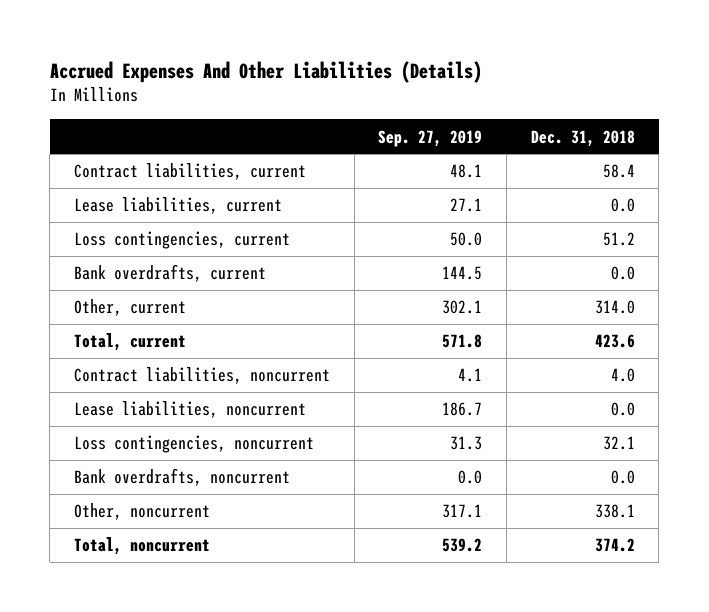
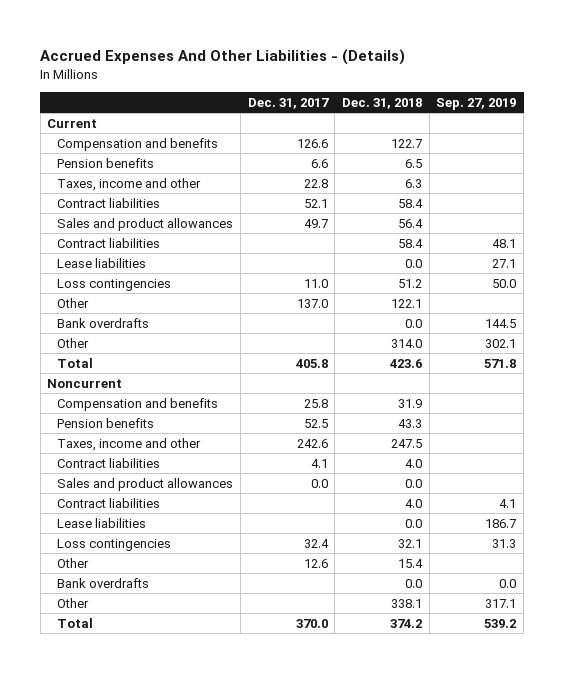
- Accrued Expenses And Other Liabilities (Details)
+ Accrued Expenses And Other Liabilities - (Details)
- | Sep. 27, 2019 | Dec. 31, 2018
+ | Dec. 31, 2017 | Dec. 31, 2018 | Sep. 27, 2019
- Contract liabilities, current | 48.1 | 58.4
- Lease liabilities, current | 27.1 | 0.0
- Loss contingencies, current | 50.0 | 51.2
- Bank overdrafts, current | 144.5 | 0.0
- Other, current | 302.1 | 314.0
- Total, current | 571.8 | 423.6
- Contract liabilities, noncurrent | 4.1 | 4.0
- Lease liabilities, noncurrent | 186.7 | 0.0
- Loss contingencies, noncurrent | 31.3 | 32.1
- Bank overdrafts, noncurrent | 0.0 | 0.0
- Other, noncurrent | 317.1 | 338.1
- Total, noncurrent | 539.2 | 374.2
+ Current
+ Compensation and benefits | 126.6 | 122.7 |
+ Pension benefits | 6.6 | 6.5 |
+ Taxes, income and other | 22.8 | 6.3 |
+ Contract liabilities | 52.1 | 58.4 |
+ Sales and product allowances | 49.7 | 56.4 |
+ Contract liabilities | | 58.4 | 48.1
+ Lease liabilities | | 0.0 | 27.1
+ Loss contingencies | 11.0 | 51.2 | 50.0
+ Other | 137.0 | 122.1 |
+ Bank overdrafts | | 0.0 | 144.5
+ Other | | 314.0 | 302.1
+ Total | 405.8 | 423.6 | 571.8
+ Noncurrent
+ Compensation and benefits | 25.8 | 31.9 |
+ Pension benefits | 52.5 | 43.3 |
+ Taxes, income and other | 242.6 | 247.5 |
+ Contract liabilities | 4.1 | 4.0 |
+ Sales and product allowances | 0.0 | 0.0 |
+ Contract liabilities | | 4.0 | 4.1
+ Lease liabilities | | 0.0 | 186.7
+ Loss contingencies | 32.4 | 32.1 | 31.3
+ Other | 12.6 | 15.4 |
+ Bank overdrafts | | 0.0 | 0.0
+ Other | | 338.1 | 317.1
+ Total | 370.0 | 374.2 | 539.2

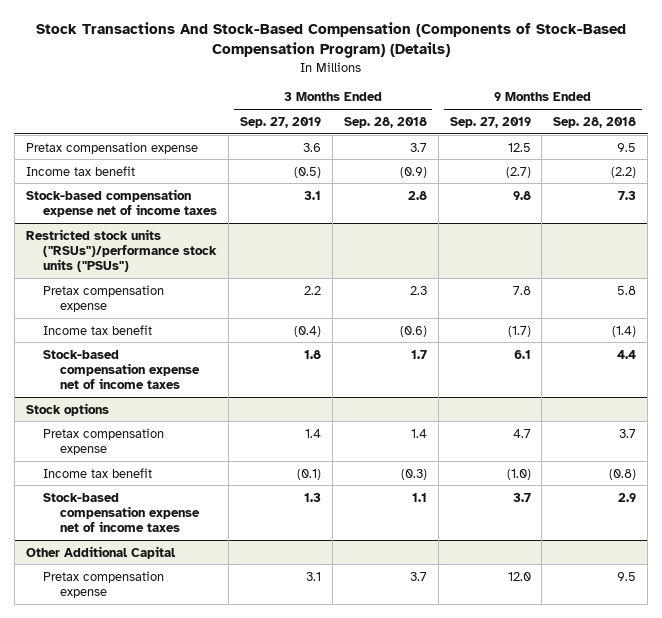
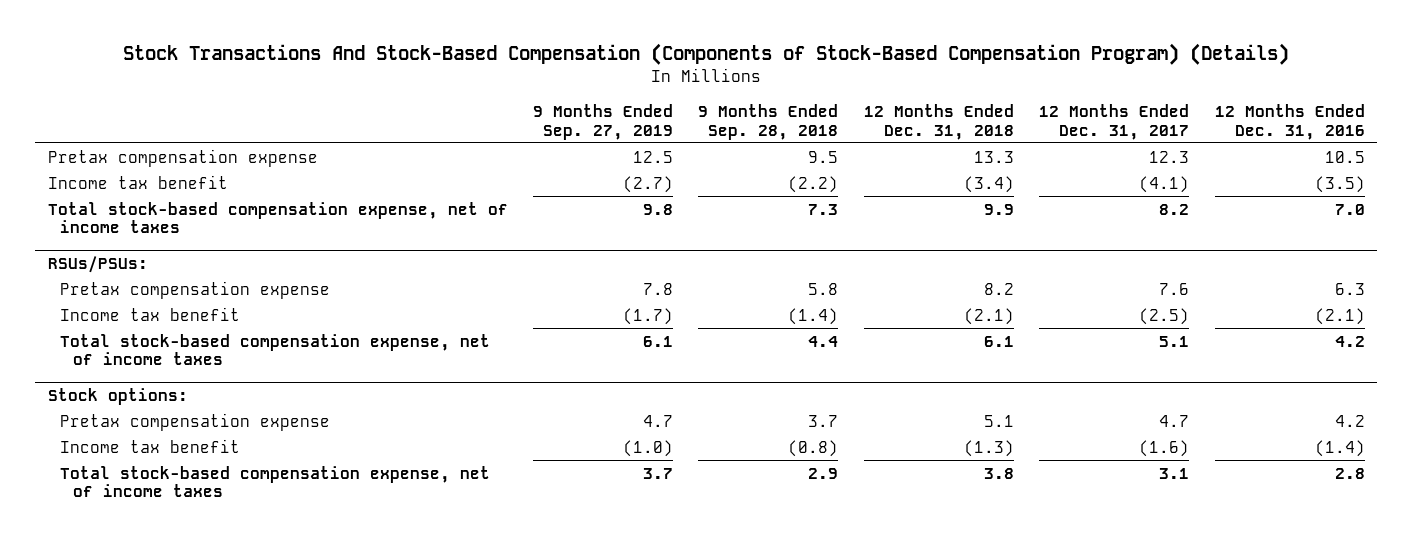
- | 3 Months Ended Sep. 27, 2019 | 3 Months Ended Sep. 28, 2018 | 9 Months Ended Sep. 27, 2019 | 9 Months Ended Sep. 28, 2018
+ | 9 Months Ended Sep. 27, 2019 | 9 Months Ended Sep. 28, 2018 | 12 Months Ended Dec. 31, 2018 | 12 Months Ended Dec. 31, 2017 | 12 Months Ended Dec. 31, 2016
- Stock-based compensation expense net of income taxes | 3.1 | 2.8 | 9.8 | 7.3
- Restricted stock units ("RSUs")/performance stock units ("PSUs")
+ Total stock-based compensation expense, net of income taxes | 9.8 | 7.3 | 9.9 | 8.2 | 7.0
+ RSUs/PSUs:
- Stock-based compensation expense net of income taxes | 1.8 | 1.7 | 6.1 | 4.4
- Stock options
+ Total stock-based compensation expense, net of income taxes | 6.1 | 4.4 | 6.1 | 5.1 | 4.2
+ Stock options:
- Stock-based compensation expense net of income taxes | 1.3 | 1.1 | 3.7 | 2.9
- Other Additional Capital
- Pretax compensation expense | 3.1 | 3.7 | 12.0 | 9.5
+ Total stock-based compensation expense, net of income taxes | 3.7 | 2.9 | 3.8 | 3.1 | 2.8

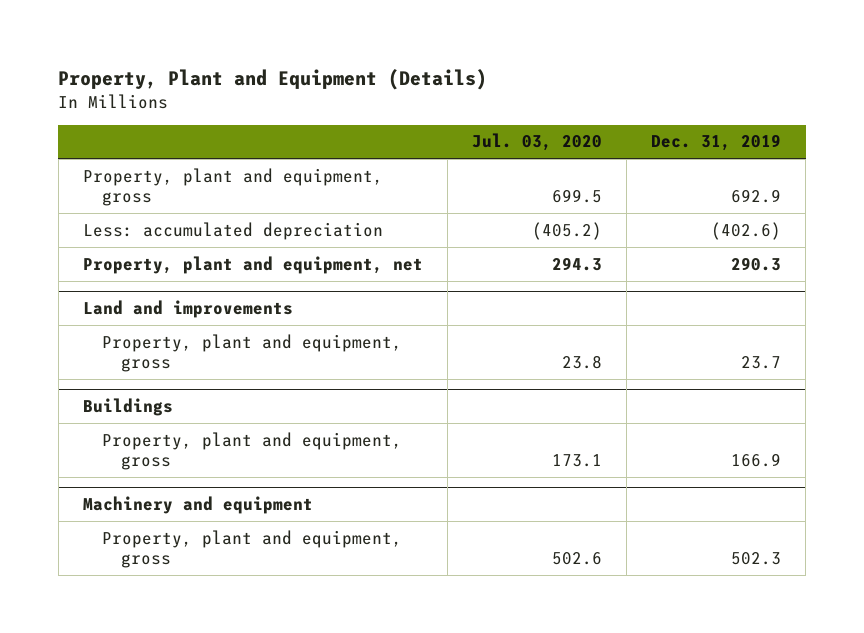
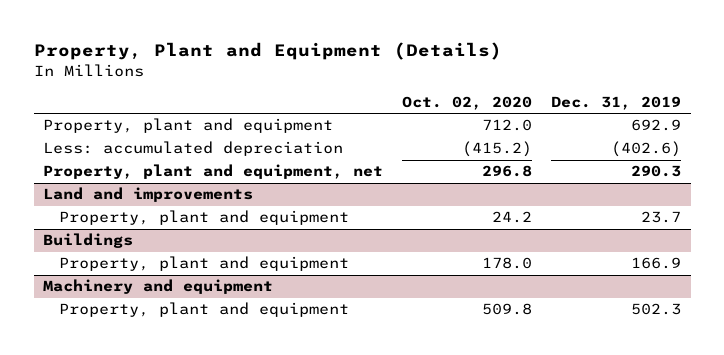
- | Jul. 03, 2020 | Dec. 31, 2019
+ | Oct. 02, 2020 | Dec. 31, 2019
- Property, plant and equipment, gross | 699.5 | 692.9
+ Property, plant and equipment | 712.0 | 692.9
@ Land and improvements
- Property, plant and equipment, gross | 23.8 | 23.7
+ Property, plant and equipment | 24.2 | 23.7
@ Buildings
- Property, plant and equipment, gross | 173.1 | 166.9
+ Property, plant and equipment | 178.0 | 166.9
@ Machinery and equipment
- Property, plant and equipment, gross | 502.6 | 502.3
+ Property, plant and equipment | 509.8 | 502.3

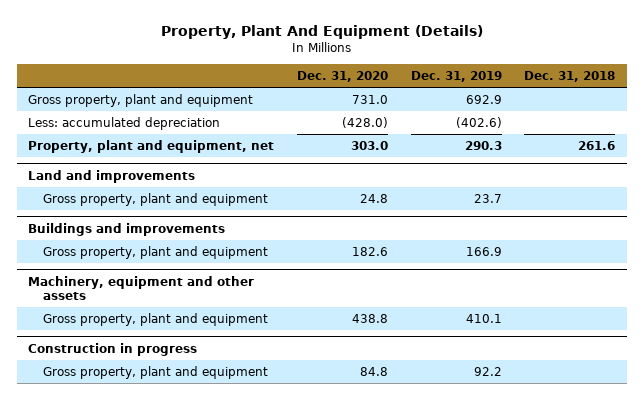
- Property, Plant and Equipment (Details)
+ Property, Plant And Equipment (Details)
- | Oct. 02, 2020 | Dec. 31, 2019
+ | Dec. 31, 2020 | Dec. 31, 2019 | Dec. 31, 2018
- Property, plant and equipment | 712.0 | 692.9
+ Gross property, plant and equipment | 731.0 | 692.9 |
@ Land and improvements
- Property, plant and equipment | 24.2 | 23.7
- Buildings
- Property, plant and equipment | 178.0 | 166.9
- Machinery and equipment
- Property, plant and equipment | 509.8 | 502.3
@ Land and improvements
+ Gross property, plant and equipment | 24.8 | 23.7 |
+ Buildings and improvements
+ Gross property, plant and equipment | 182.6 | 166.9 |
+ Machinery, equipment and other assets
+ Gross property, plant and equipment | 438.8 | 410.1 |
+ Construction in progress
+ Gross property, plant and equipment | 84.8 | 92.2 |

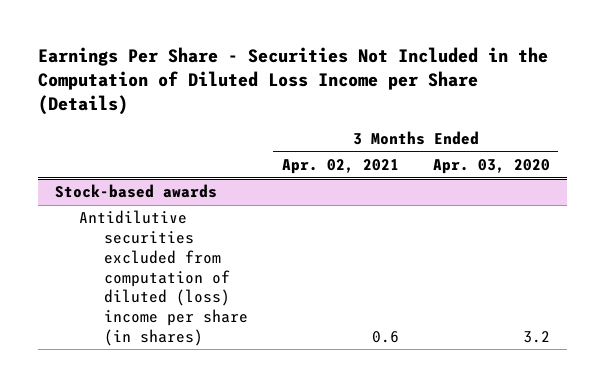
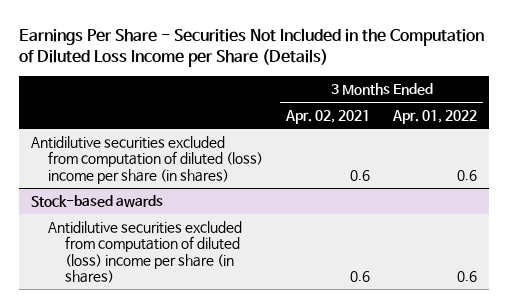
- | 3 Months Ended Apr. 02, 2021 | 3 Months Ended Apr. 03, 2020
+ | 3 Months Ended Apr. 02, 2021 | 3 Months Ended Apr. 01, 2022
+ Antidilutive securities excluded from computation of diluted (loss) income per share (in shares) | 0.6 | 0.6

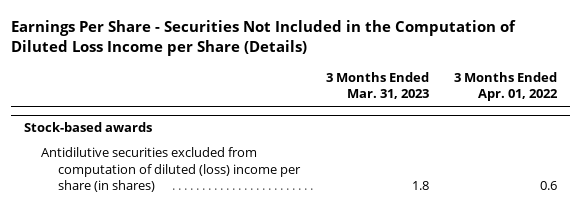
- | 3 Months Ended Apr. 02, 2021 | 3 Months Ended Apr. 01, 2022
+ | 3 Months Ended Mar. 31, 2023 | 3 Months Ended Apr. 01, 2022
- Antidilutive securities excluded from computation of diluted (loss) income per share (in shares) | 0.6 | 0.6

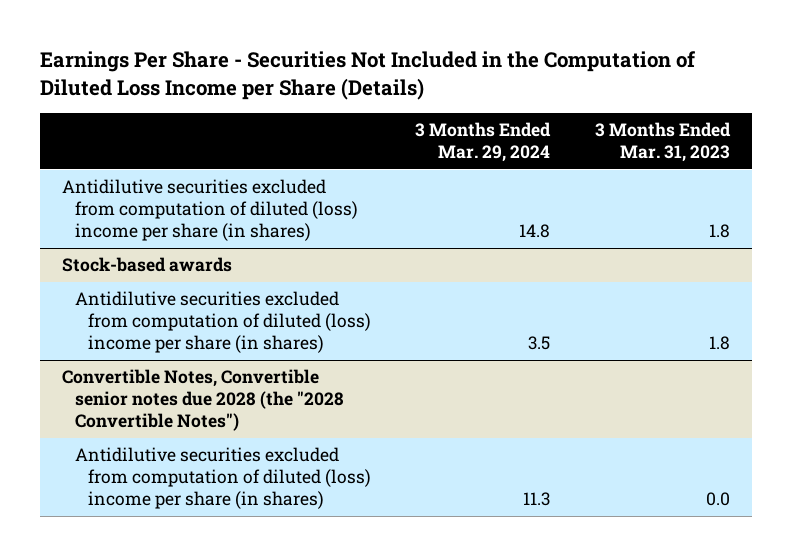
- | 3 Months Ended Mar. 31, 2023 | 3 Months Ended Apr. 01, 2022
+ | 3 Months Ended Mar. 29, 2024 | 3 Months Ended Mar. 31, 2023
+ Antidilutive securities excluded from computation of diluted (loss) income per share (in shares) | 14.8 | 1.8
+ Convertible Notes, Convertible senior notes due 2028 (the "2028 Convertible Notes")
+ Antidilutive securities excluded from computation of diluted (loss) income per share (in shares) | 11.3 | 0.0

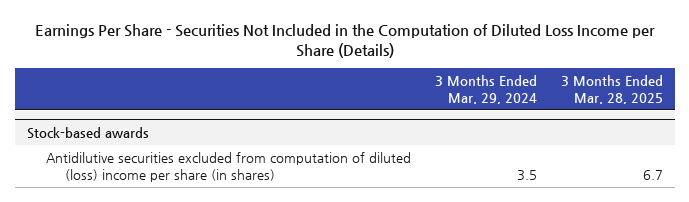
- | 3 Months Ended Mar. 29, 2024 | 3 Months Ended Mar. 31, 2023
+ | 3 Months Ended Mar. 29, 2024 | 3 Months Ended Mar. 28, 2025
- Antidilutive securities excluded from computation of diluted (loss) income per share (in shares) | 14.8 | 1.8
- Convertible Notes, Convertible senior notes due 2028 (the "2028 Convertible Notes")
- Antidilutive securities excluded from computation of diluted (loss) income per share (in shares) | 11.3 | 0.0

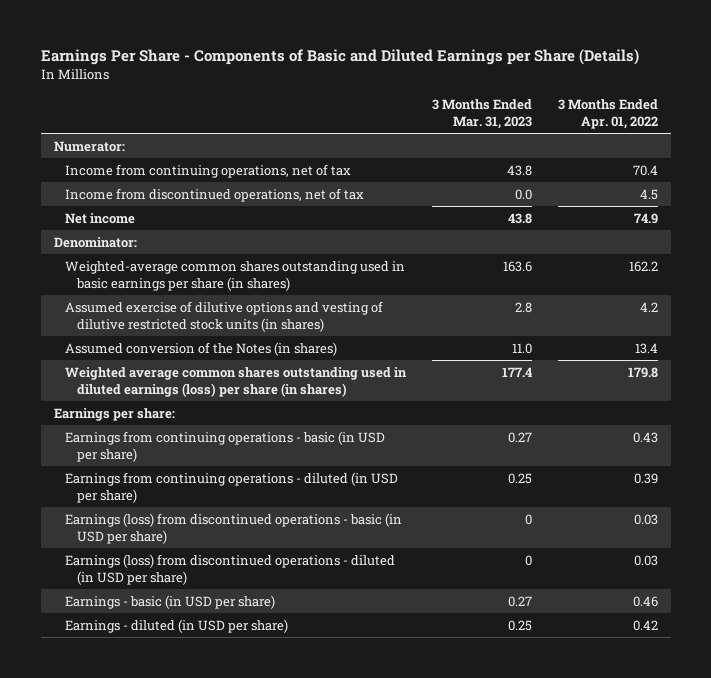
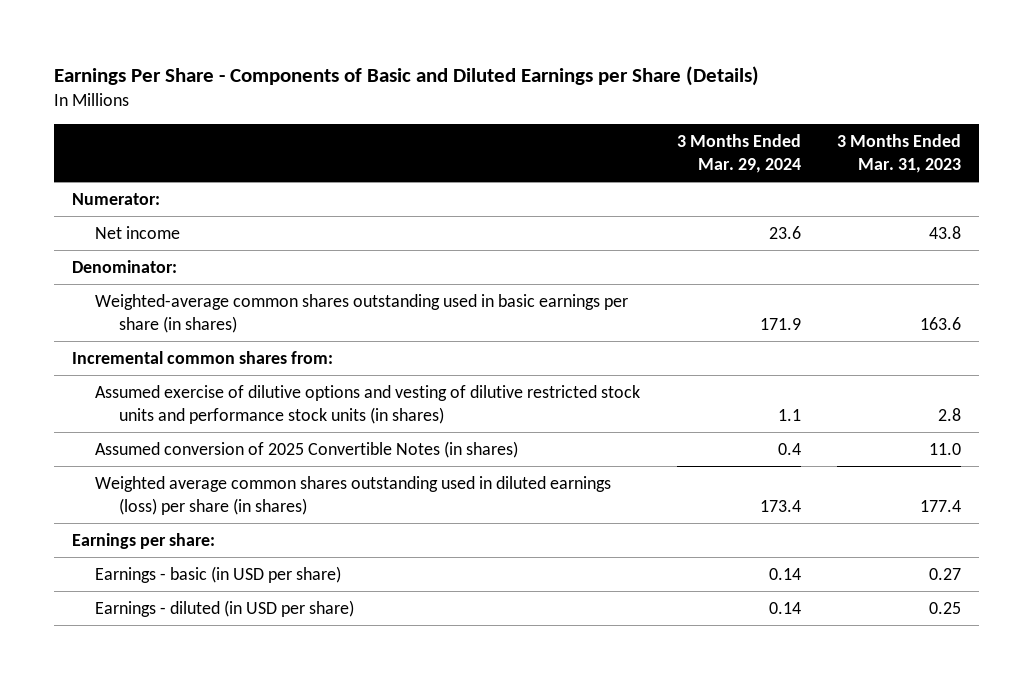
- | 3 Months Ended Mar. 31, 2023 | 3 Months Ended Apr. 01, 2022
+ | 3 Months Ended Mar. 29, 2024 | 3 Months Ended Mar. 31, 2023
- Income from continuing operations, net of tax | 43.8 | 70.4
- Income from discontinued operations, net of tax | 0.0 | 4.5
- Assumed exercise of dilutive options and vesting of dilutive restricted stock units (in shares) | 2.8 | 4.2
- Assumed conversion of the Notes (in shares) | 11.0 | 13.4
+ Incremental common shares from:
+ Assumed exercise of dilutive options and vesting of dilutive restricted stock units and performance stock units (in shares) | 1.1 | 2.8
+ Assumed conversion of 2025 Convertible Notes (in shares) | 0.4 | 11.0
- Earnings from continuing operations - basic (in USD per share) | 0.27 | 0.43
- Earnings from continuing operations - diluted (in USD per share) | 0.25 | 0.39
- Earnings (loss) from discontinued operations - basic (in USD per share) | 0 | 0.03
- Earnings (loss) from discontinued operations - diluted (in USD per share) | 0 | 0.03

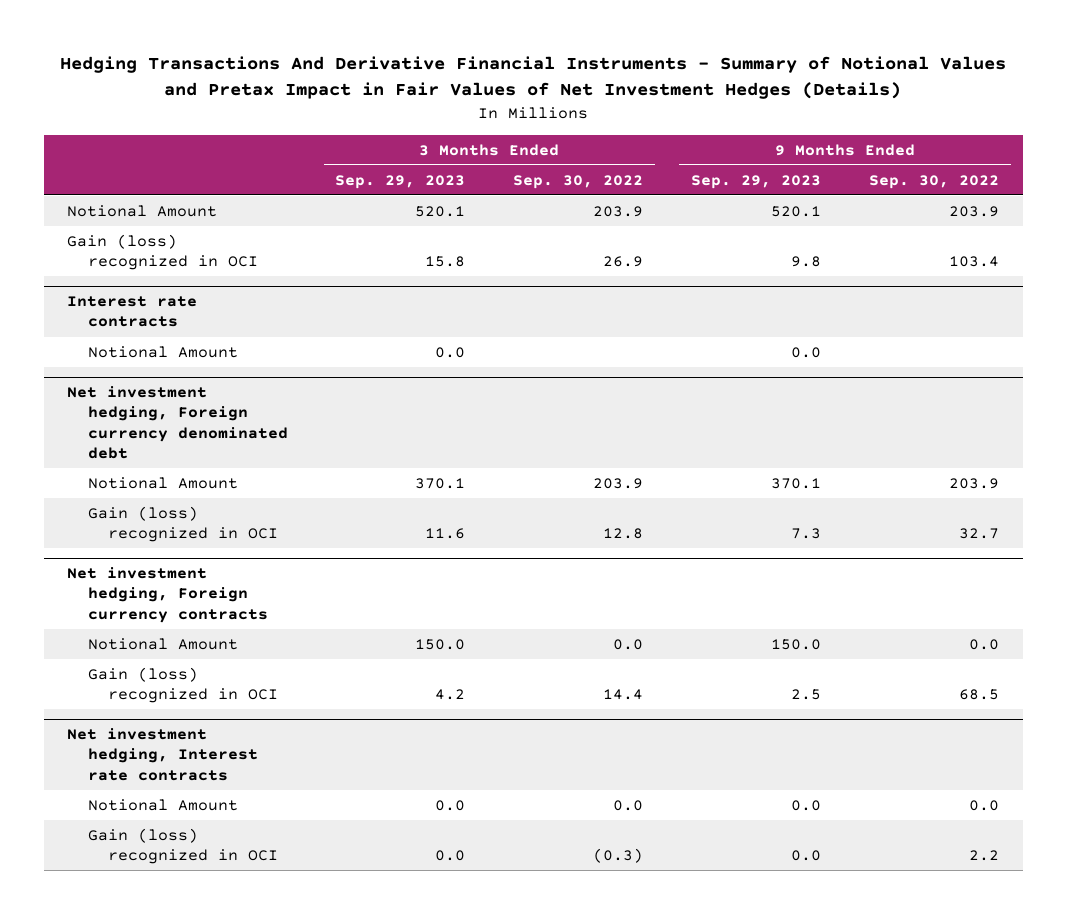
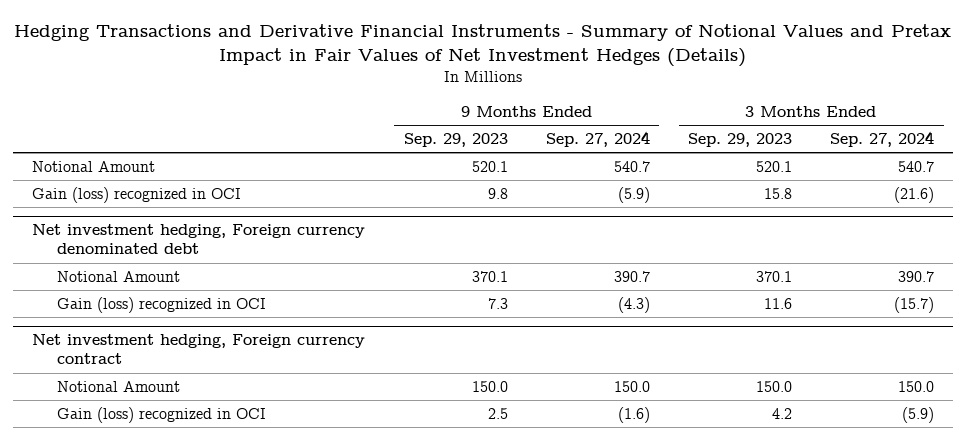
- Hedging Transactions And Derivative Financial Instruments - Summary of Notional Values and Pretax Impact in Fair Values of Net Investment Hedges (Details)
+ Hedging Transactions and Derivative Financial Instruments - Summary of Notional Values and Pretax Impact in Fair Values of Net Investment Hedges (Details)
- | 3 Months Ended Sep. 29, 2023 | 3 Months Ended Sep. 30, 2022 | 9 Months Ended Sep. 29, 2023 | 9 Months Ended Sep. 30, 2022
+ | 9 Months Ended Sep. 29, 2023 | 9 Months Ended Sep. 27, 2024 | 3 Months Ended Sep. 29, 2023 | 3 Months Ended Sep. 27, 2024
- Interest rate contracts
- Notional Amount | 0.0 | | 0.0 |
- Net investment hedging, Foreign currency contracts
+ Net investment hedging, Foreign currency contract
- Net investment hedging, Interest rate contracts
- Notional Amount | 0.0 | 0.0 | 0.0 | 0.0
- Gain (loss) recognized in OCI | 0.0 | (0.3) | 0.0 | 2.2

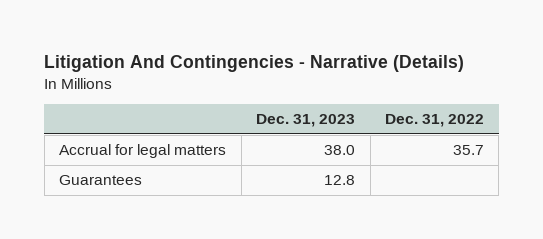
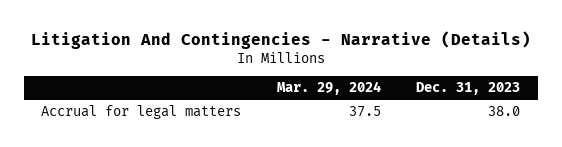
- | Dec. 31, 2023 | Dec. 31, 2022
+ | Mar. 29, 2024 | Dec. 31, 2023
- Guarantees | 12.8 |

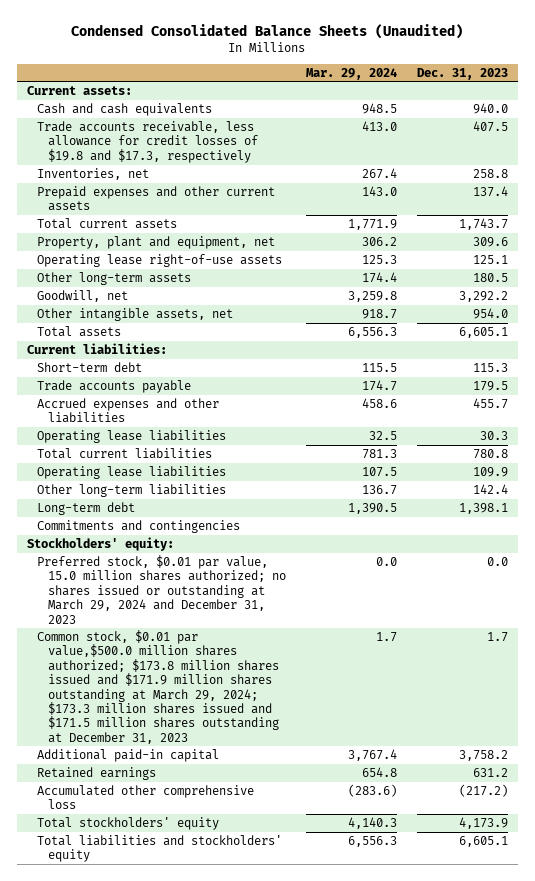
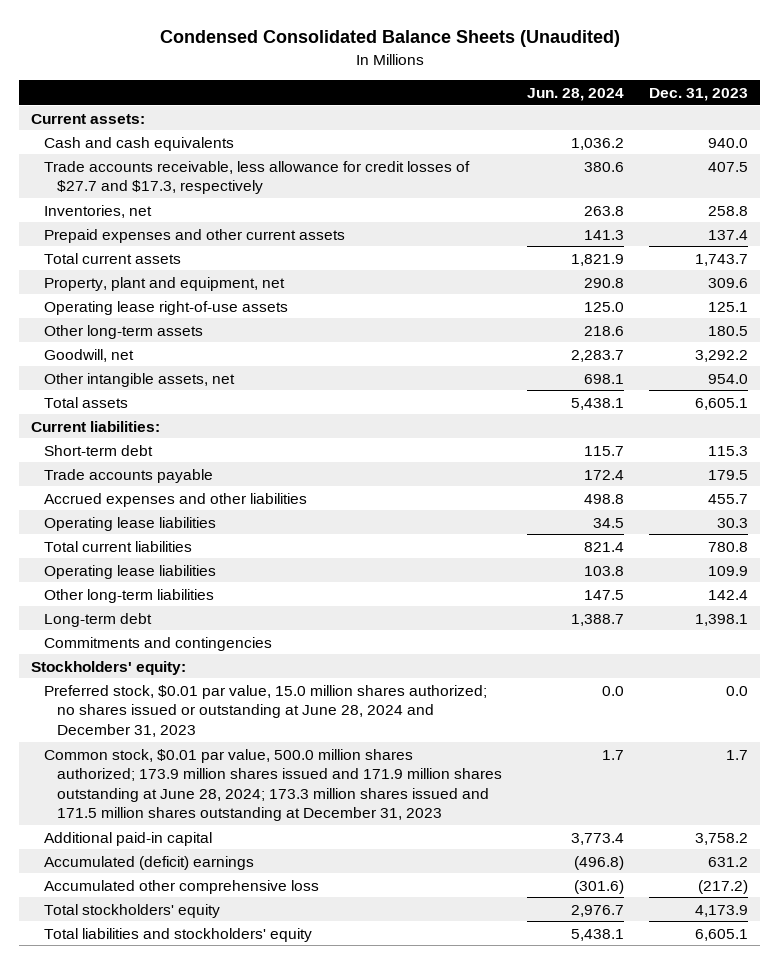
- | Mar. 29, 2024 | Dec. 31, 2023
+ | Jun. 28, 2024 | Dec. 31, 2023
- Trade accounts receivable, less allowance for credit losses of $19.8 and $17.3, respectively | 413.0 | 407.5
+ Trade accounts receivable, less allowance for credit losses of $27.7 and $17.3, respectively | 380.6 | 407.5
- Preferred stock, $0.01 par value, 15.0 million shares authorized; no shares issued or outstanding at March 29, 2024 and December 31, 2023 | 0.0 | 0.0
- Common stock, $0.01 par value,$500.0 million shares authorized; $173.8 million shares issued and $171.9 million shares outstanding at March 29, 2024; $173.3 million shares issued and $171.5 million shares outstanding at December 31, 2023 | 1.7 | 1.7
+ Preferred stock, $0.01 par value, 15.0 million shares authorized; no shares issued or outstanding at June 28, 2024 and December 31, 2023 | 0.0 | 0.0
+ Common stock, $0.01 par value, 500.0 million shares authorized; 173.9 million shares issued and 171.9 million shares outstanding at June 28, 2024; 173.3 million shares issued and 171.5 million shares outstanding at December 31, 2023 | 1.7 | 1.7
- Retained earnings | 654.8 | 631.2
+ Accumulated (deficit) earnings | (496.8) | 631.2

